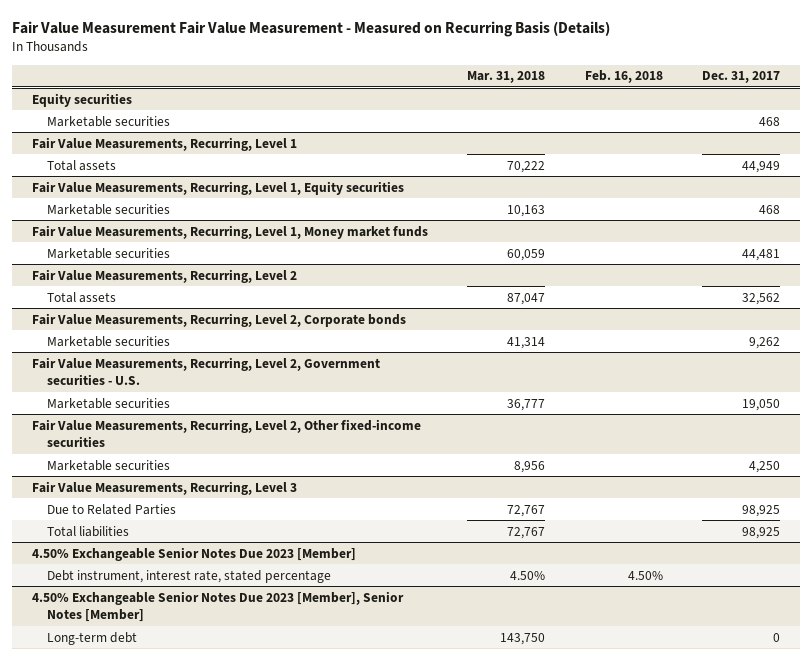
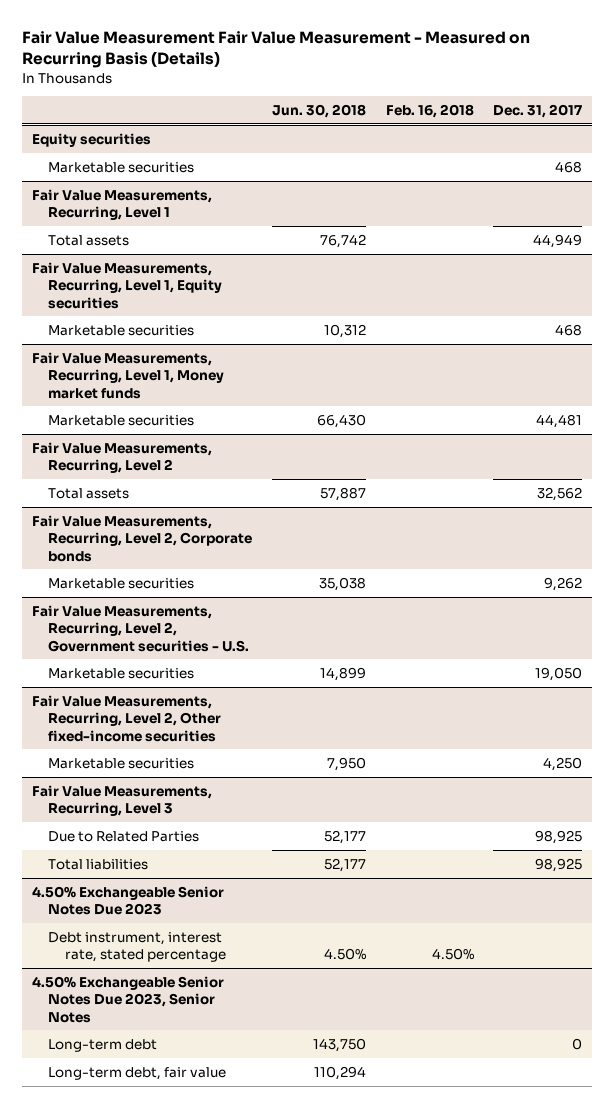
- | Mar. 31, 2018 | Feb. 16, 2018 | Dec. 31, 2017
+ | Jun. 30, 2018 | Feb. 16, 2018 | Dec. 31, 2017
- 4.50% Exchangeable Senior Notes Due 2023 [Member]
+ 4.50% Exchangeable Senior Notes Due 2023
- 4.50% Exchangeable Senior Notes Due 2023 [Member], Senior Notes [Member]
+ 4.50% Exchangeable Senior Notes Due 2023, Senior Notes
+ Long-term debt, fair value | 110,294 | |

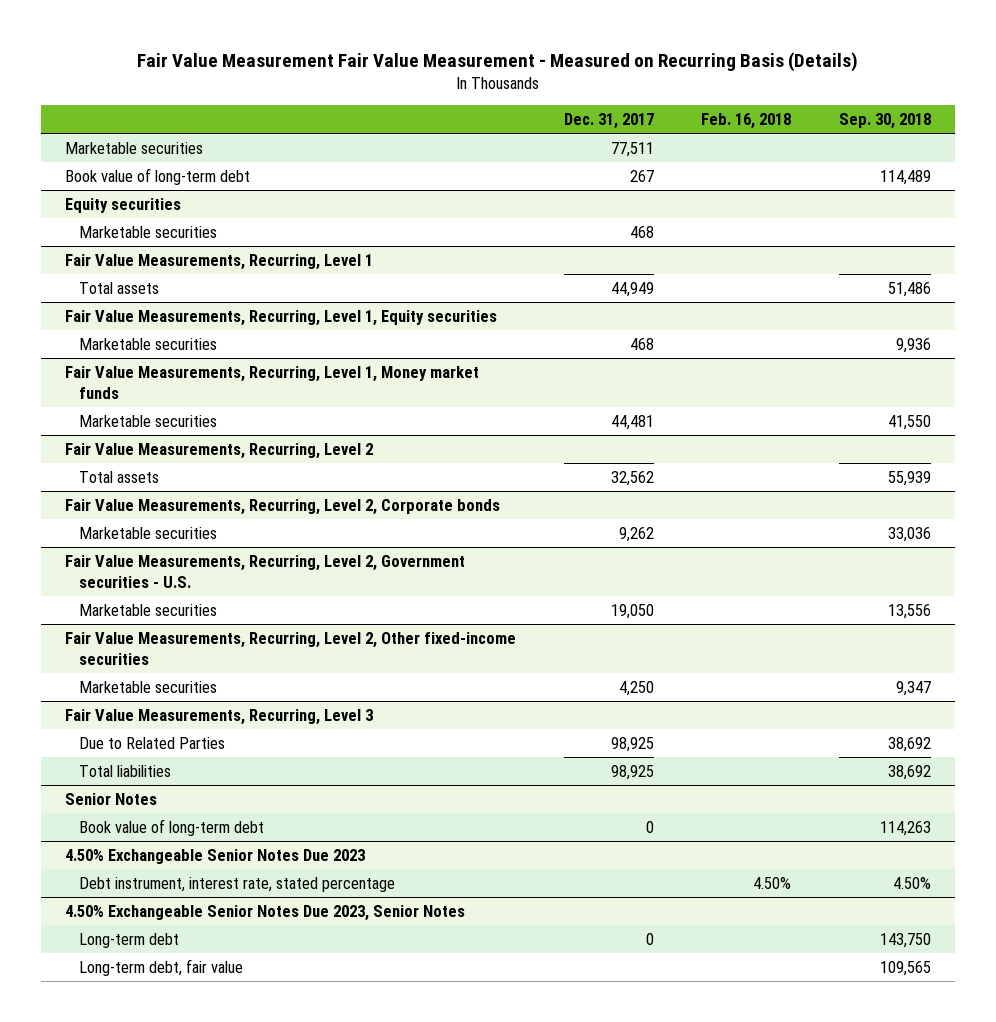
- | Jun. 30, 2018 | Feb. 16, 2018 | Dec. 31, 2017
+ | Dec. 31, 2017 | Feb. 16, 2018 | Sep. 30, 2018
+ Marketable securities | 77,511 | |
+ Book value of long-term debt | 267 | | 114,489
+ Senior Notes
+ Book value of long-term debt | 0 | | 114,263

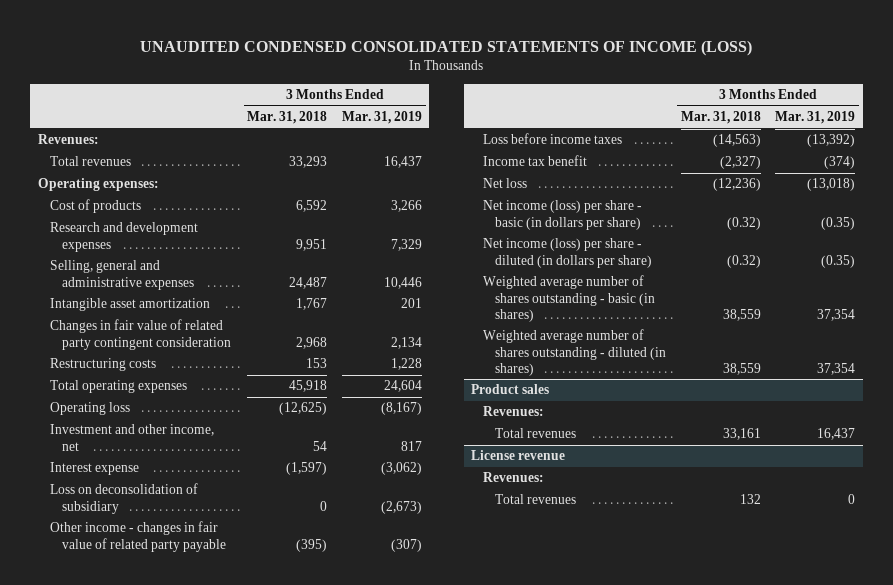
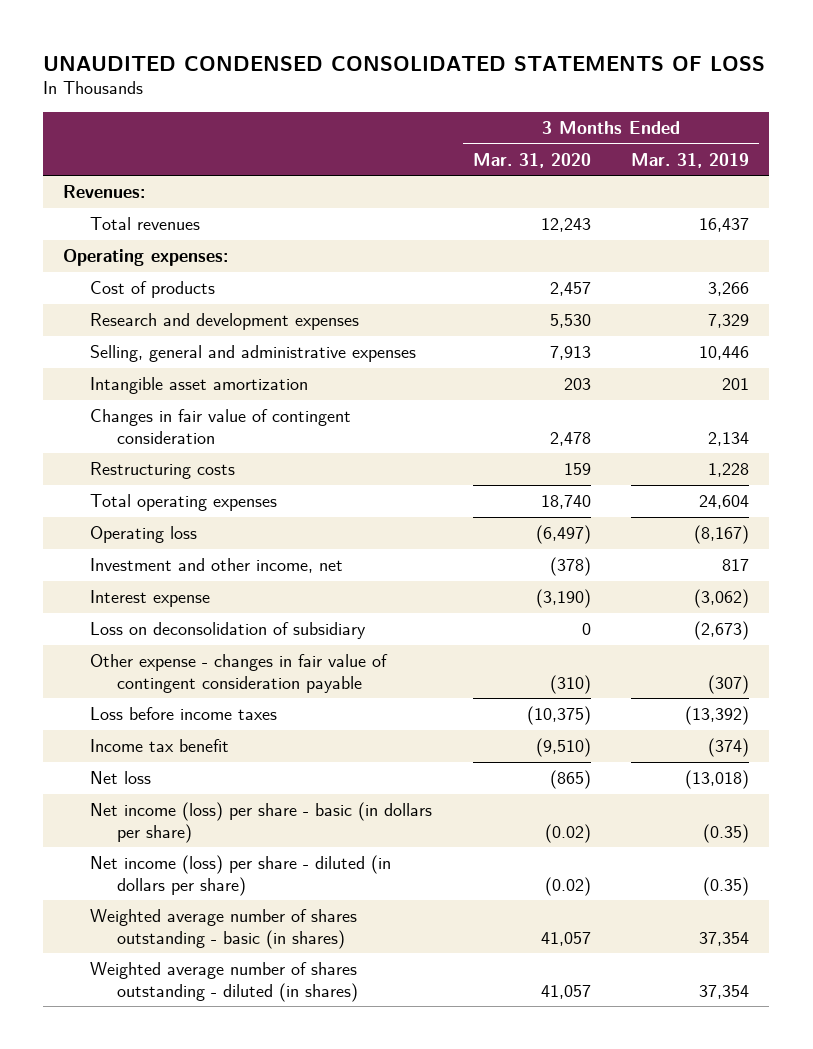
- UNAUDITED CONDENSED CONSOLIDATED STATEMENTS OF INCOME (LOSS)
+ UNAUDITED CONDENSED CONSOLIDATED STATEMENTS OF LOSS
- | 3 Months Ended Mar. 31, 2018 | 3 Months Ended Mar. 31, 2019
+ | 3 Months Ended Mar. 31, 2020 | 3 Months Ended Mar. 31, 2019
- Changes in fair value of related party contingent consideration | 2,968 | 2,134
+ Changes in fair value of contingent consideration | 2,478 | 2,134
- Other income - changes in fair value of related party payable | (395) | (307)
+ Other expense - changes in fair value of contingent consideration payable | (310) | (307)
- Product sales
- Revenues:
- Total revenues | 33,161 | 16,437
- License revenue
- Revenues:
- Total revenues | 132 | 0

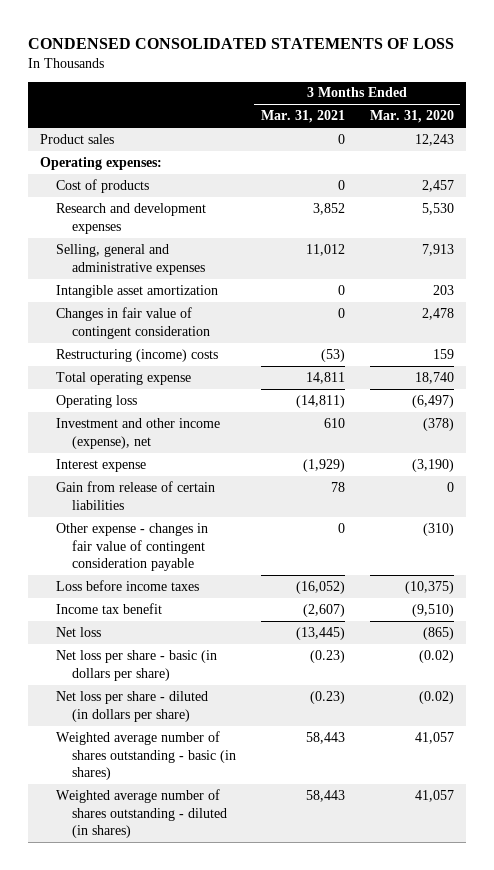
- UNAUDITED CONDENSED CONSOLIDATED STATEMENTS OF LOSS
+ CONDENSED CONSOLIDATED STATEMENTS OF LOSS
- | 3 Months Ended Mar. 31, 2020 | 3 Months Ended Mar. 31, 2019
+ | 3 Months Ended Mar. 31, 2021 | 3 Months Ended Mar. 31, 2020
- Revenues:
- Total revenues | 12,243 | 16,437
+ Product sales | 0 | 12,243
- Restructuring costs | 159 | 1,228
- Total operating expenses | 18,740 | 24,604
+ Restructuring (income) costs | (53) | 159
+ Total operating expense | 14,811 | 18,740
- Investment and other income, net | (378) | 817
+ Investment and other income (expense), net | 610 | (378)
- Loss on deconsolidation of subsidiary | 0 | (2,673)
+ Gain from release of certain liabilities | 78 | 0
- Net income (loss) per share - basic (in dollars per share) | (0.02) | (0.35)
- Net income (loss) per share - diluted (in dollars per share) | (0.02) | (0.35)
+ Net loss per share - basic (in dollars per share) | (0.23) | (0.02)
+ Net loss per share - diluted (in dollars per share) | (0.23) | (0.02)

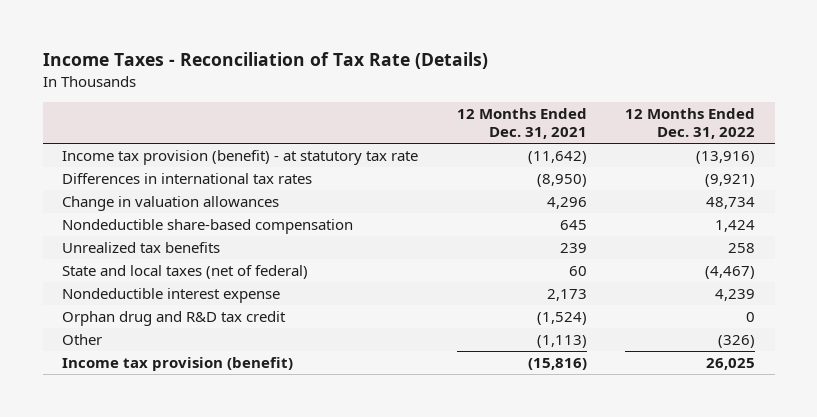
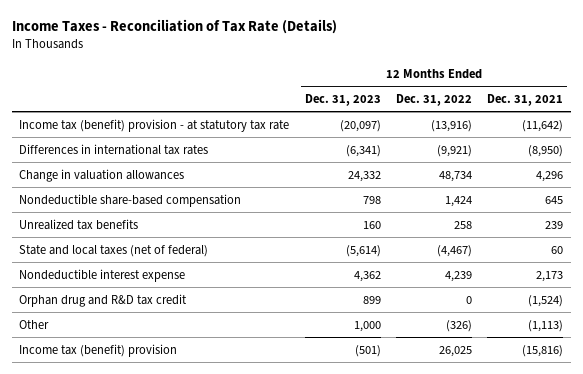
- | 12 Months Ended Dec. 31, 2021 | 12 Months Ended Dec. 31, 2022
+ | 12 Months Ended Dec. 31, 2023 | 12 Months Ended Dec. 31, 2022 | 12 Months Ended Dec. 31, 2021
- Income tax provision (benefit) - at statutory tax rate | (11,642) | (13,916)
+ Income tax (benefit) provision - at statutory tax rate | (20,097) | (13,916) | (11,642)
- Income tax provision (benefit) | (15,816) | 26,025
+ Income tax (benefit) provision | (501) | 26,025 | (15,816)

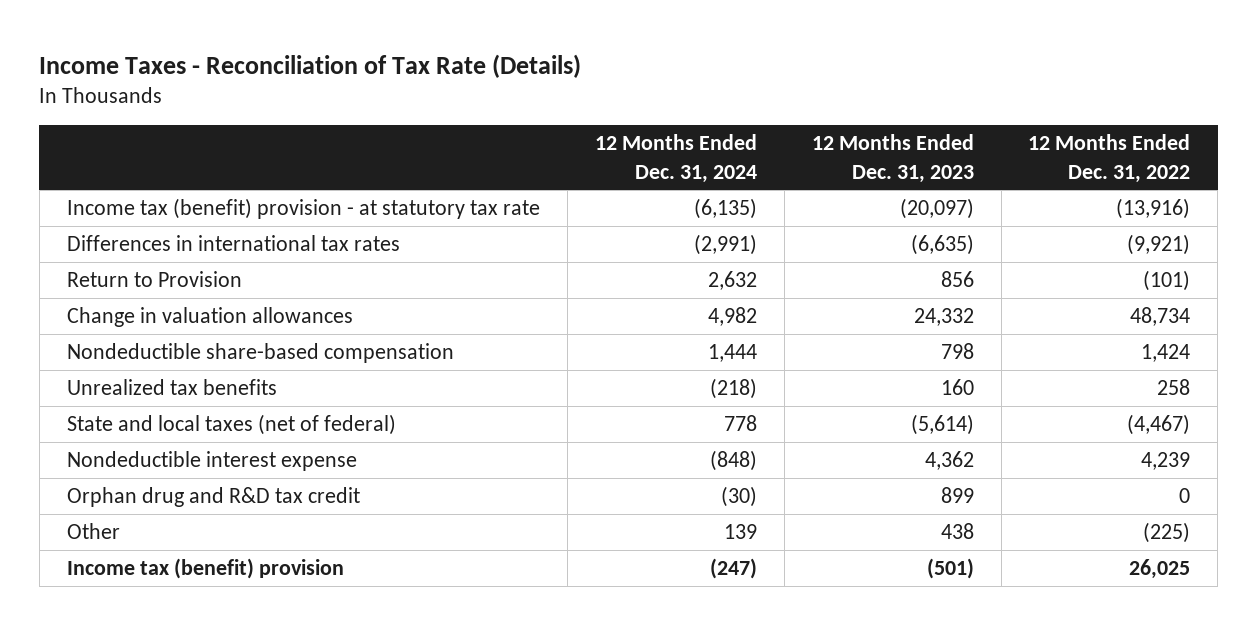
- | 12 Months Ended Dec. 31, 2023 | 12 Months Ended Dec. 31, 2022 | 12 Months Ended Dec. 31, 2021
+ | 12 Months Ended Dec. 31, 2024 | 12 Months Ended Dec. 31, 2023 | 12 Months Ended Dec. 31, 2022
- Differences in international tax rates | (6,341) | (9,921) | (8,950)
+ Differences in international tax rates | (2,991) | (6,635) | (9,921)
+ Return to Provision | 2,632 | 856 | (101)
- Other | 1,000 | (326) | (1,113)
+ Other | 139 | 438 | (225)

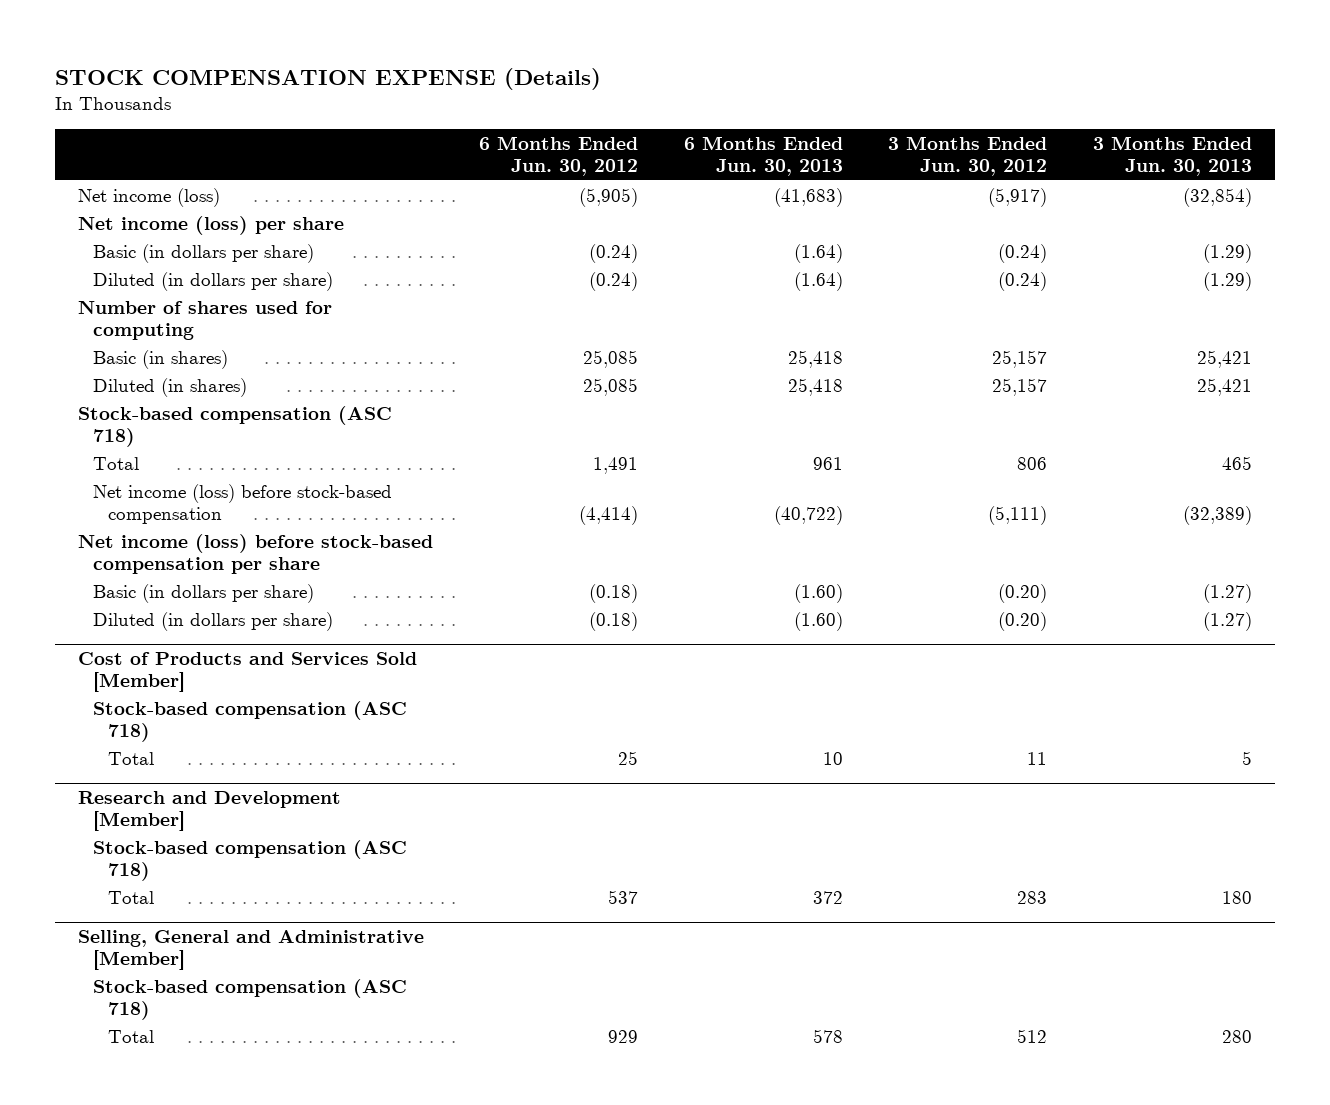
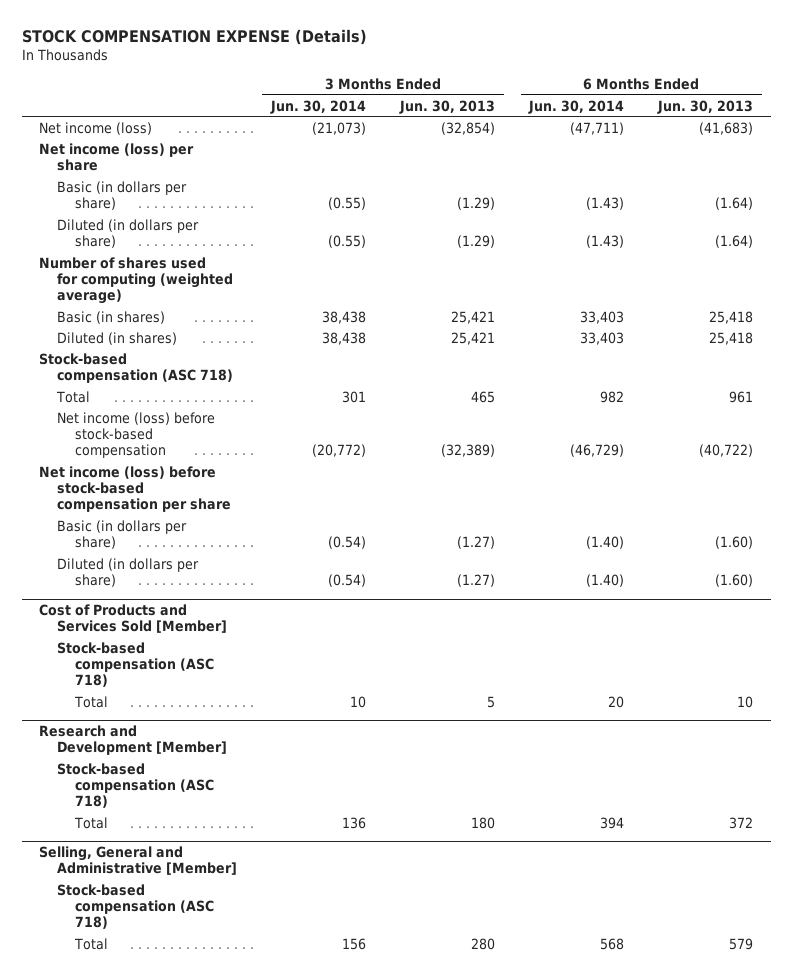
- | 6 Months Ended Jun. 30, 2012 | 6 Months Ended Jun. 30, 2013 | 3 Months Ended Jun. 30, 2012 | 3 Months Ended Jun. 30, 2013
+ | 3 Months Ended Jun. 30, 2014 | 3 Months Ended Jun. 30, 2013 | 6 Months Ended Jun. 30, 2014 | 6 Months Ended Jun. 30, 2013
- Number of shares used for computing
+ Number of shares used for computing (weighted average)
@ Selling, General and Administrative [Member]
- Total | 929 | 578 | 512 | 280
+ Total | 156 | 280 | 568 | 579

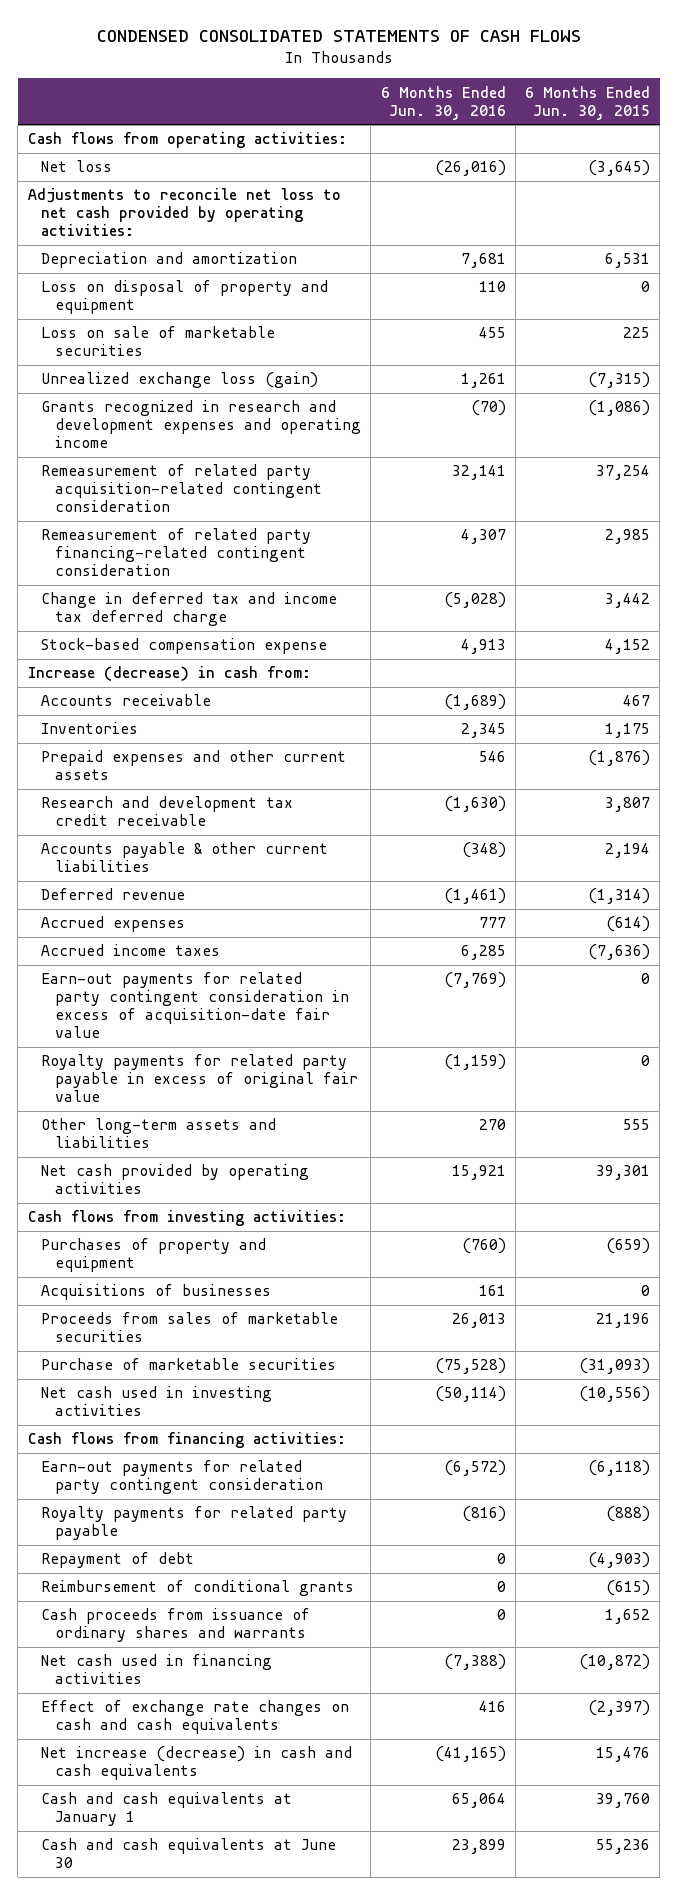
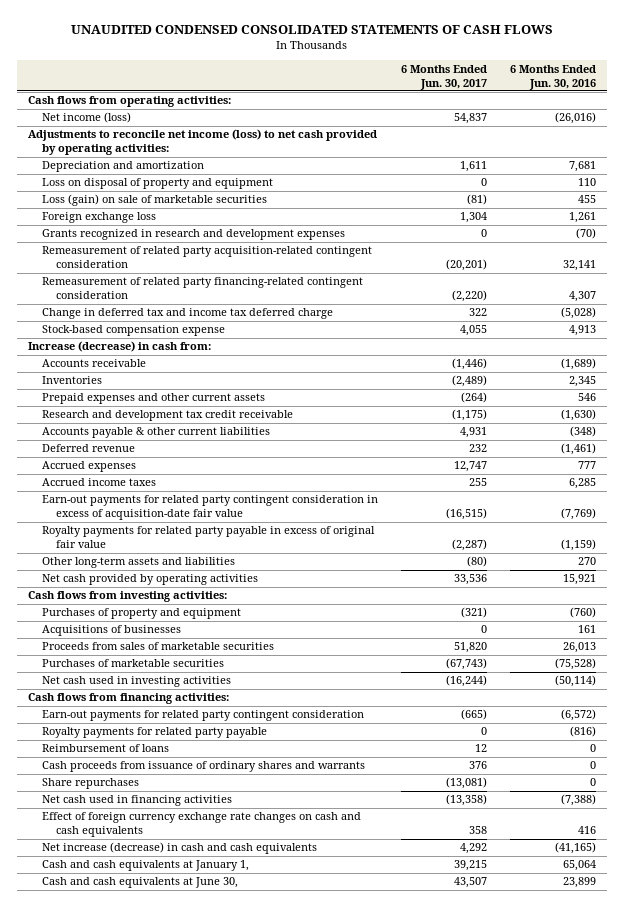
- CONDENSED CONSOLIDATED STATEMENTS OF CASH FLOWS
+ UNAUDITED CONDENSED CONSOLIDATED STATEMENTS OF CASH FLOWS
- | 6 Months Ended Jun. 30, 2016 | 6 Months Ended Jun. 30, 2015
+ | 6 Months Ended Jun. 30, 2017 | 6 Months Ended Jun. 30, 2016
- Net loss | (26,016) | (3,645)
- Adjustments to reconcile net loss to net cash provided by operating activities:
+ Net income (loss) | 54,837 | (26,016)
+ Adjustments to reconcile net income (loss) to net cash provided by operating activities:
- Loss on sale of marketable securities | 455 | 225
- Unrealized exchange loss (gain) | 1,261 | (7,315)
- Grants recognized in research and development expenses and operating income | (70) | (1,086)
+ Loss (gain) on sale of marketable securities | (81) | 455
+ Foreign exchange loss | 1,304 | 1,261
+ Grants recognized in research and development expenses | 0 | (70)
- Purchase of marketable securities | (75,528) | (31,093)
+ Purchases of marketable securities | (67,743) | (75,528)
- Repayment of debt | 0 | (4,903)
- Reimbursement of conditional grants | 0 | (615)
+ Reimbursement of loans | 12 | 0
+ Share repurchases | (13,081) | 0
- Effect of exchange rate changes on cash and cash equivalents | 416 | (2,397)
+ Effect of foreign currency exchange rate changes on cash and cash equivalents | 358 | 416
- Cash and cash equivalents at January 1 | 65,064 | 39,760
- Cash and cash equivalents at June 30 | 23,899 | 55,236
+ Cash and cash equivalents at January 1, | 39,215 | 65,064
+ Cash and cash equivalents at June 30, | 43,507 | 23,899

